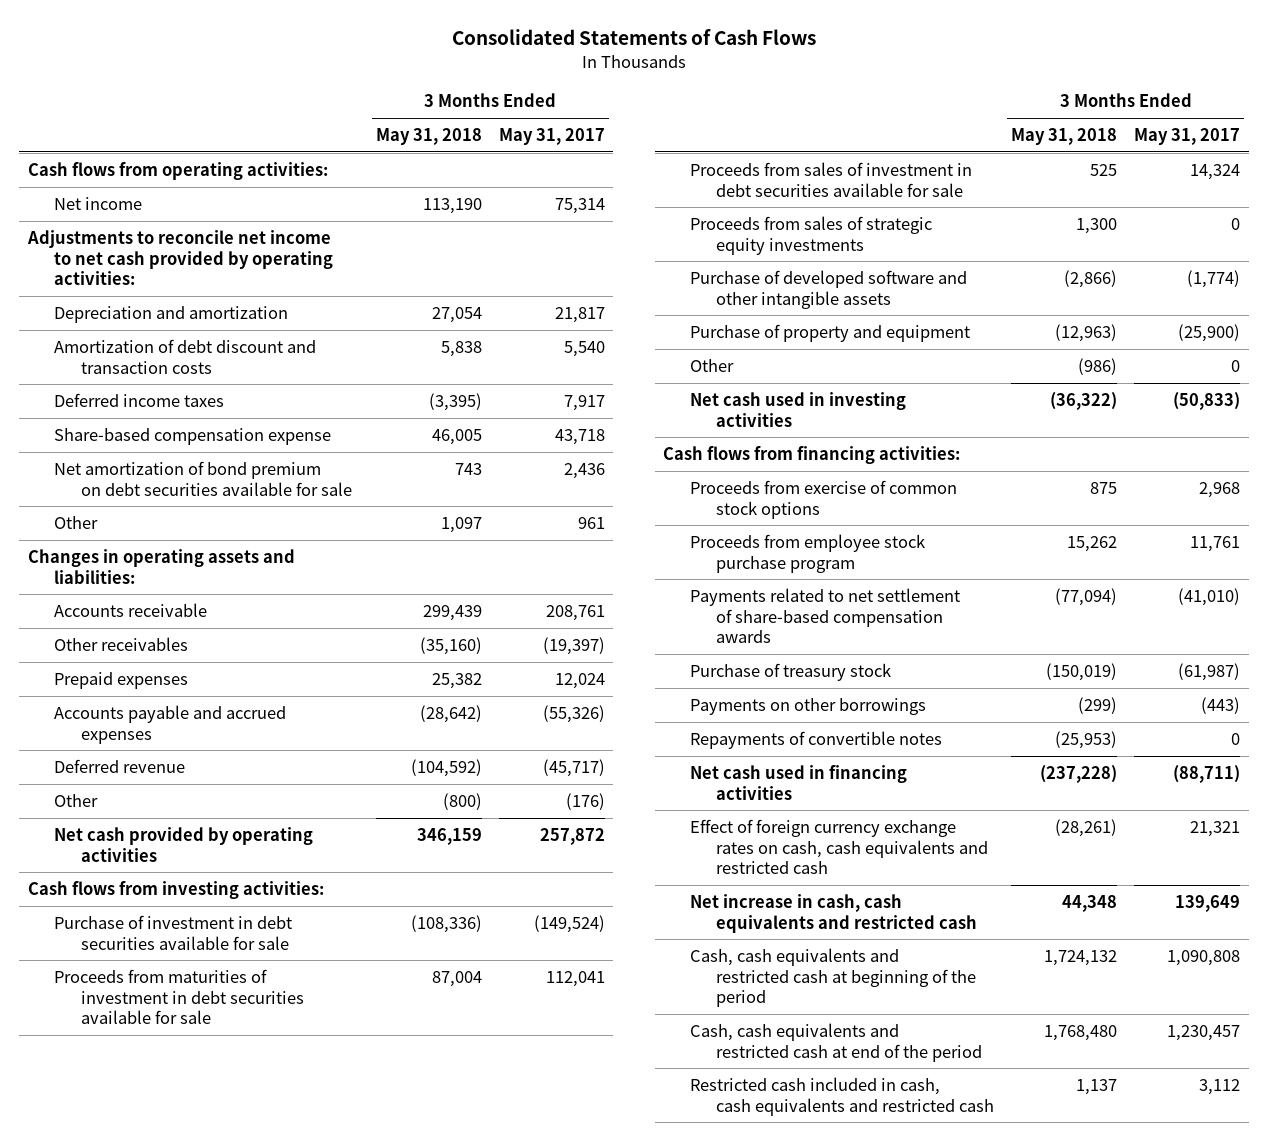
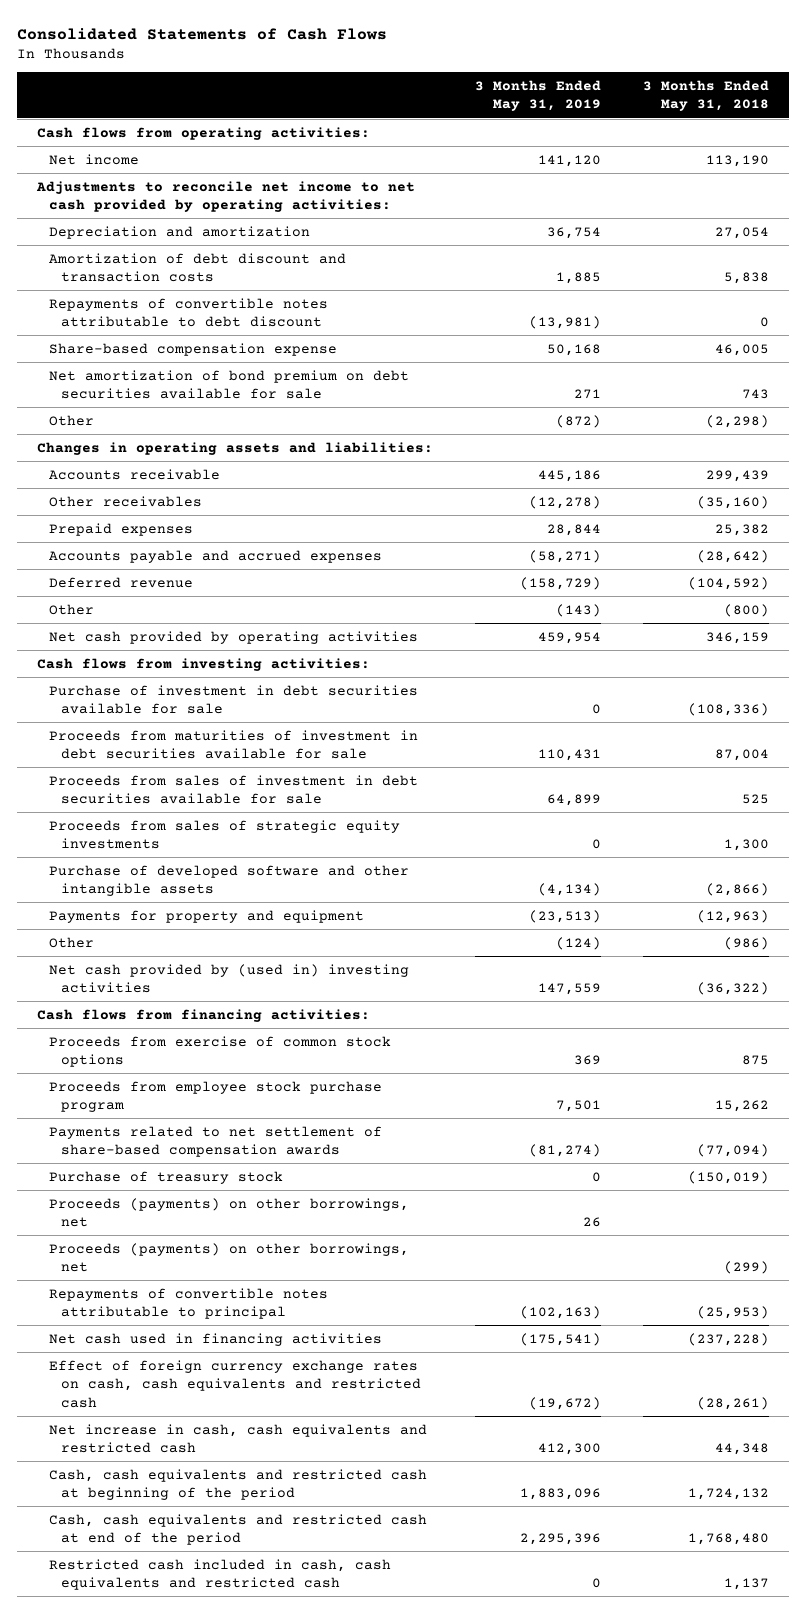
- | 3 Months Ended May 31, 2018 | 3 Months Ended May 31, 2017
+ | 3 Months Ended May 31, 2019 | 3 Months Ended May 31, 2018
- Deferred income taxes | (3,395) | 7,917
+ Repayments of convertible notes attributable to debt discount | (13,981) | 0
- Other | 1,097 | 961
+ Other | (872) | (2,298)
- Purchase of property and equipment | (12,963) | (25,900)
+ Payments for property and equipment | (23,513) | (12,963)
- Net cash used in investing activities | (36,322) | (50,833)
+ Net cash provided by (used in) investing activities | 147,559 | (36,322)
- Payments on other borrowings | (299) | (443)
- Repayments of convertible notes | (25,953) | 0
+ Proceeds (payments) on other borrowings, net | 26 |
+ Proceeds (payments) on other borrowings, net | | (299)
+ Repayments of convertible notes attributable to principal | (102,163) | (25,953)

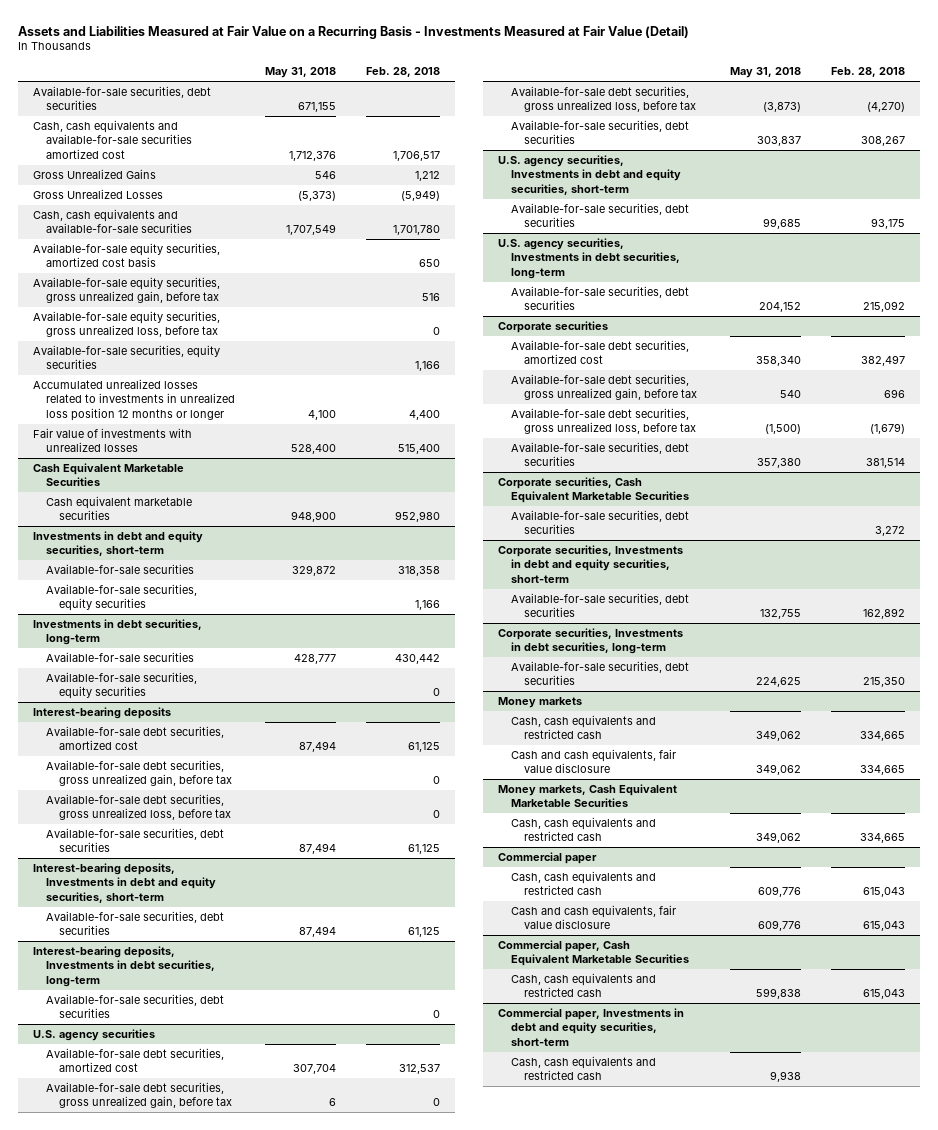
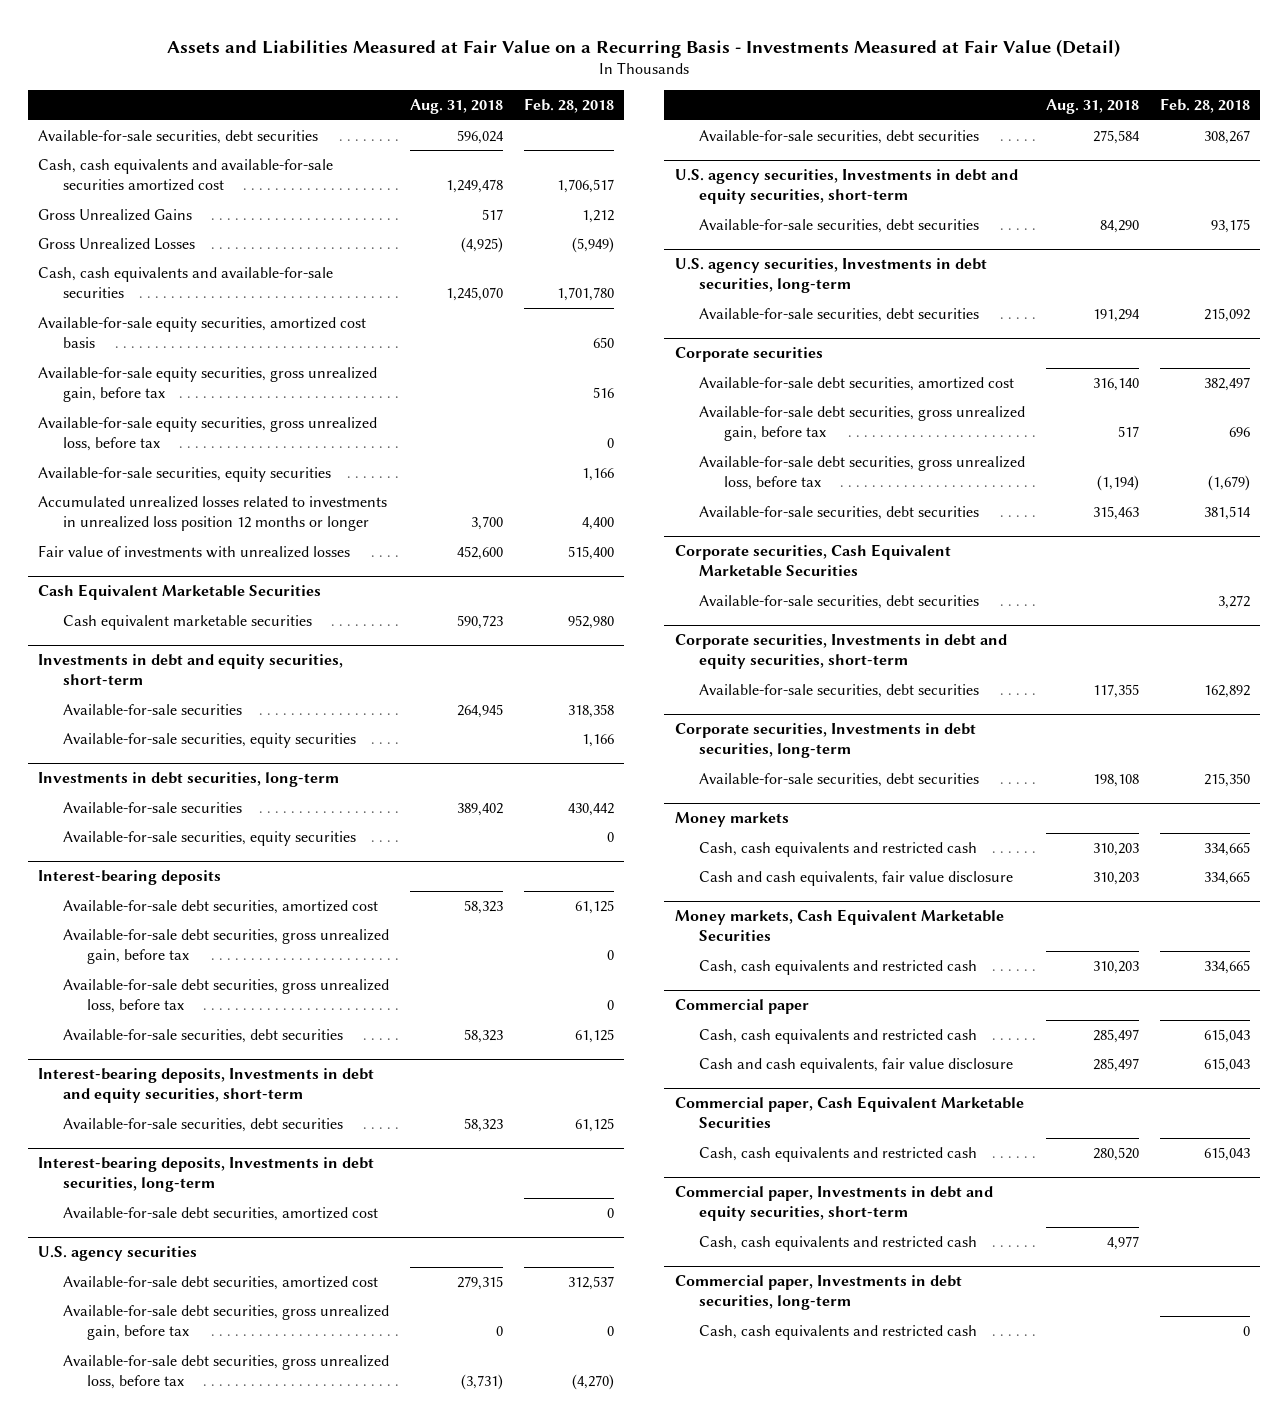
- | May 31, 2018 | Feb. 28, 2018
+ | Aug. 31, 2018 | Feb. 28, 2018
@ Interest-bearing deposits, Investments in debt securities, long-term
- Available-for-sale securities, debt securities | | 0
+ Available-for-sale debt securities, amortized cost | | 0
+ Commercial paper, Investments in debt securities, long-term
+ Cash, cash equivalents and restricted cash | | 0

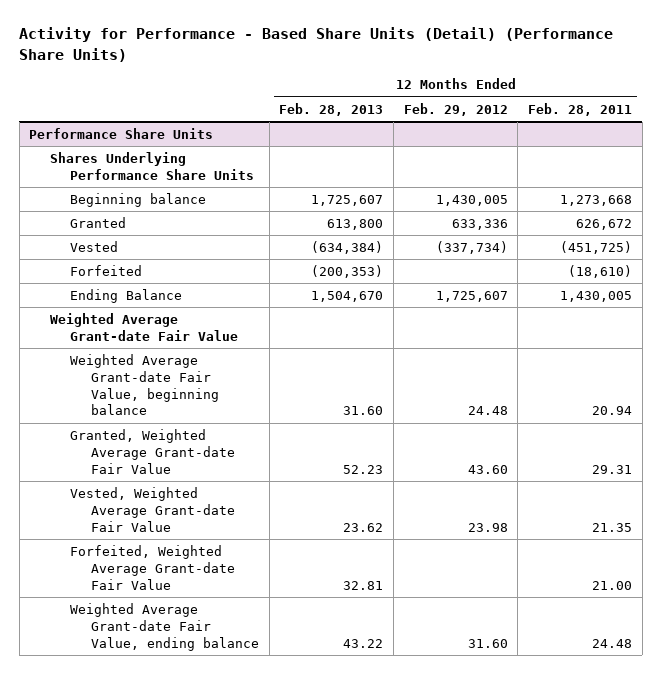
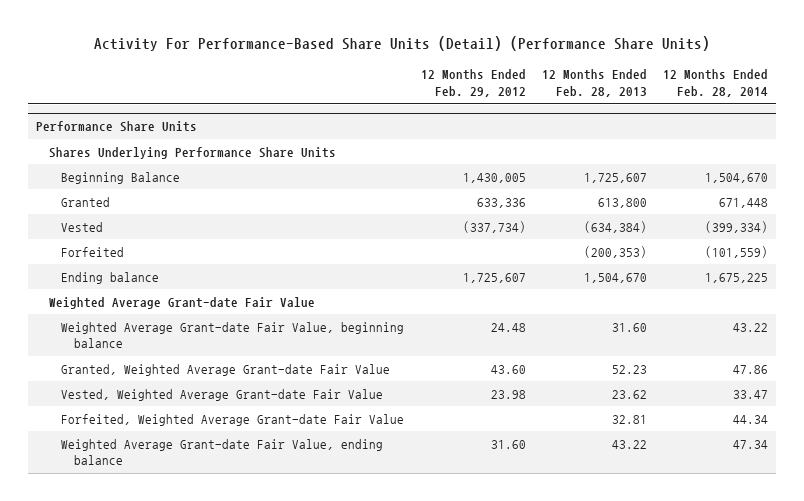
- Activity for Performance - Based Share Units (Detail) (Performance Share Units)
+ Activity For Performance-Based Share Units (Detail) (Performance Share Units)
- | 12 Months Ended Feb. 28, 2013 | 12 Months Ended Feb. 29, 2012 | 12 Months Ended Feb. 28, 2011
+ | 12 Months Ended Feb. 29, 2012 | 12 Months Ended Feb. 28, 2013 | 12 Months Ended Feb. 28, 2014
@ Performance Share Units
- Beginning balance | 1,725,607 | 1,430,005 | 1,273,668
+ Beginning Balance | 1,430,005 | 1,725,607 | 1,504,670
- Ending Balance | 1,504,670 | 1,725,607 | 1,430,005
+ Ending balance | 1,725,607 | 1,504,670 | 1,675,225

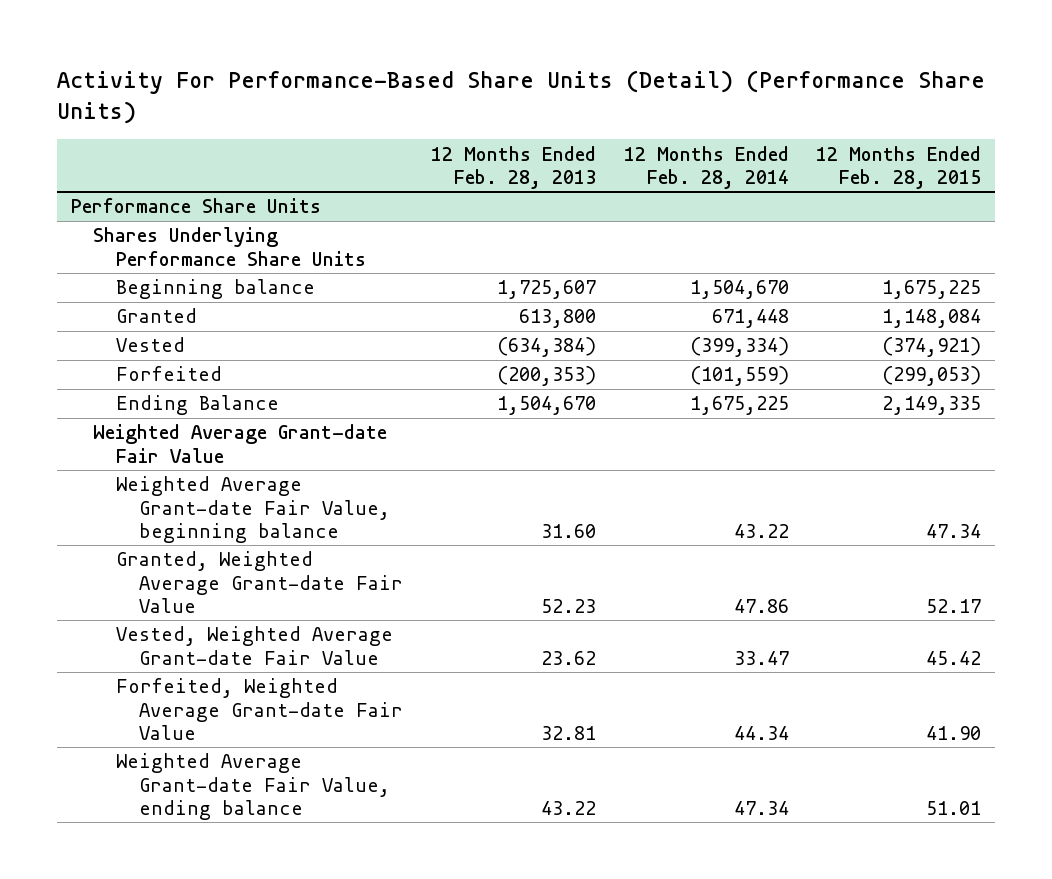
- | 12 Months Ended Feb. 29, 2012 | 12 Months Ended Feb. 28, 2013 | 12 Months Ended Feb. 28, 2014
+ | 12 Months Ended Feb. 28, 2013 | 12 Months Ended Feb. 28, 2014 | 12 Months Ended Feb. 28, 2015
@ Performance Share Units
- Beginning Balance | 1,430,005 | 1,725,607 | 1,504,670
+ Beginning balance | 1,725,607 | 1,504,670 | 1,675,225
- Ending balance | 1,725,607 | 1,504,670 | 1,675,225
+ Ending Balance | 1,504,670 | 1,675,225 | 2,149,335

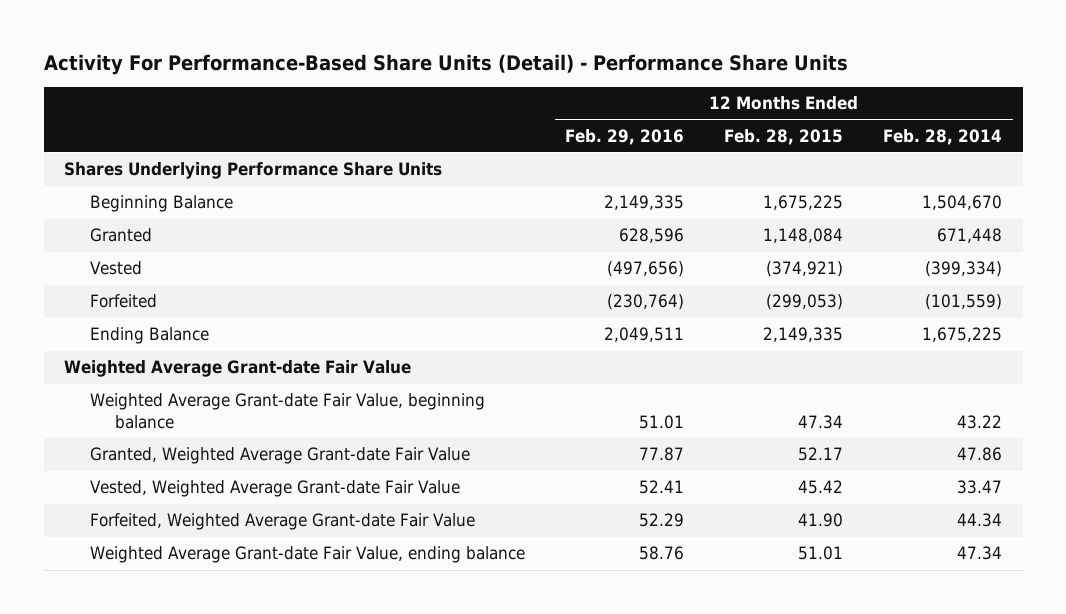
- Activity For Performance-Based Share Units (Detail) (Performance Share Units)
+ Activity For Performance-Based Share Units (Detail) - Performance Share Units
- | 12 Months Ended Feb. 28, 2013 | 12 Months Ended Feb. 28, 2014 | 12 Months Ended Feb. 28, 2015
+ | 12 Months Ended Feb. 29, 2016 | 12 Months Ended Feb. 28, 2015 | 12 Months Ended Feb. 28, 2014
- Performance Share Units
- Beginning balance | 1,725,607 | 1,504,670 | 1,675,225
+ Beginning Balance | 2,149,335 | 1,675,225 | 1,504,670

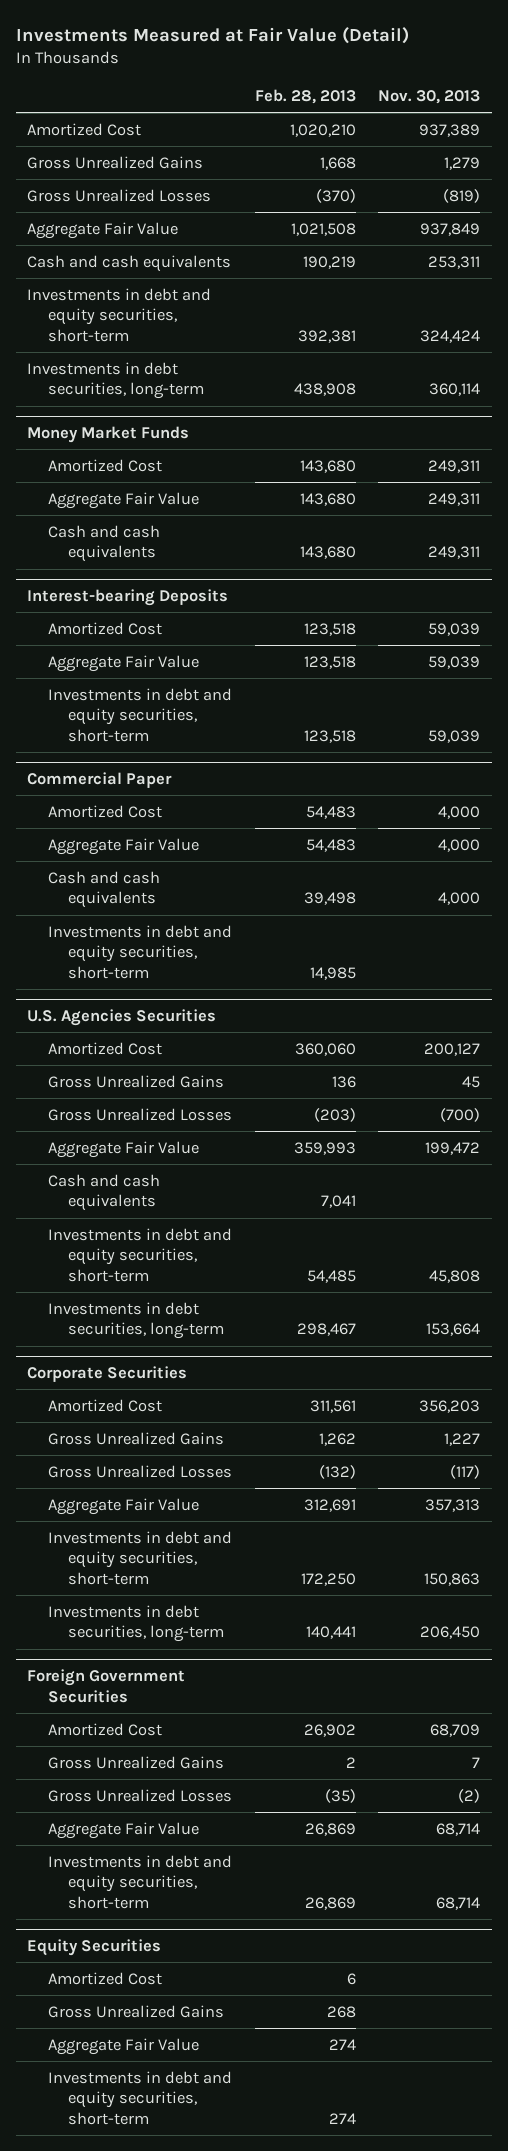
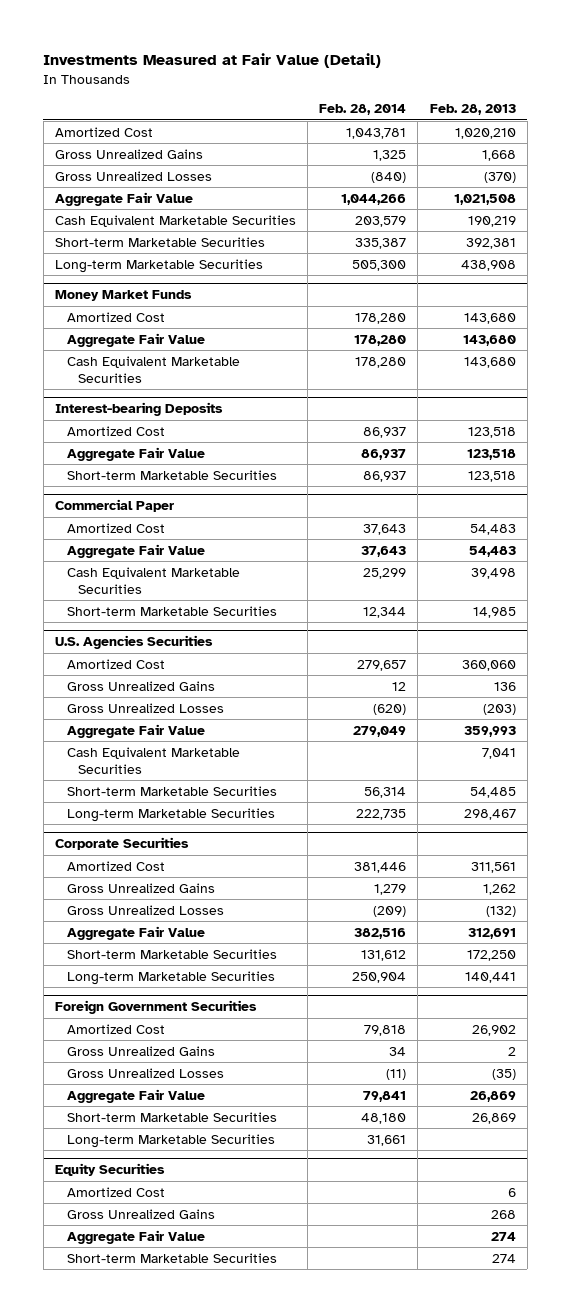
- | Feb. 28, 2013 | Nov. 30, 2013
+ | Feb. 28, 2014 | Feb. 28, 2013
- Cash and cash equivalents | 190,219 | 253,311
- Investments in debt and equity securities, short-term | 392,381 | 324,424
- Investments in debt securities, long-term | 438,908 | 360,114
+ Cash Equivalent Marketable Securities | 203,579 | 190,219
+ Short-term Marketable Securities | 335,387 | 392,381
+ Long-term Marketable Securities | 505,300 | 438,908
@ Money Market Funds
- Cash and cash equivalents | 143,680 | 249,311
+ Cash Equivalent Marketable Securities | 178,280 | 143,680
@ Interest-bearing Deposits
- Investments in debt and equity securities, short-term | 123,518 | 59,039
+ Short-term Marketable Securities | 86,937 | 123,518
@ Commercial Paper
- Cash and cash equivalents | 39,498 | 4,000
- Investments in debt and equity securities, short-term | 14,985 |
+ Cash Equivalent Marketable Securities | 25,299 | 39,498
+ Short-term Marketable Securities | 12,344 | 14,985
@ U.S. Agencies Securities
- Cash and cash equivalents | 7,041 |
- Investments in debt and equity securities, short-term | 54,485 | 45,808
- Investments in debt securities, long-term | 298,467 | 153,664
+ Cash Equivalent Marketable Securities | | 7,041
+ Short-term Marketable Securities | 56,314 | 54,485
+ Long-term Marketable Securities | 222,735 | 298,467
@ Corporate Securities
- Investments in debt and equity securities, short-term | 172,250 | 150,863
- Investments in debt securities, long-term | 140,441 | 206,450
+ Short-term Marketable Securities | 131,612 | 172,250
+ Long-term Marketable Securities | 250,904 | 140,441
@ Foreign Government Securities
- Investments in debt and equity securities, short-term | 26,869 | 68,714
+ Short-term Marketable Securities | 48,180 | 26,869
+ Long-term Marketable Securities | 31,661 |
@ Equity Securities
- Investments in debt and equity securities, short-term | 274 |
+ Short-term Marketable Securities | | 274

